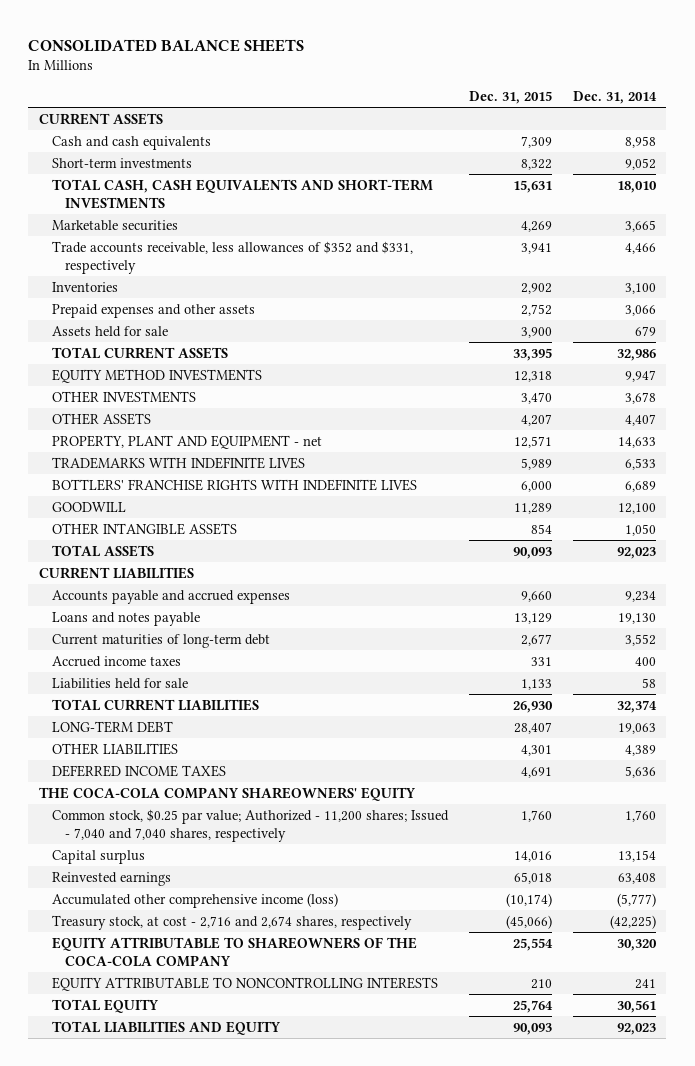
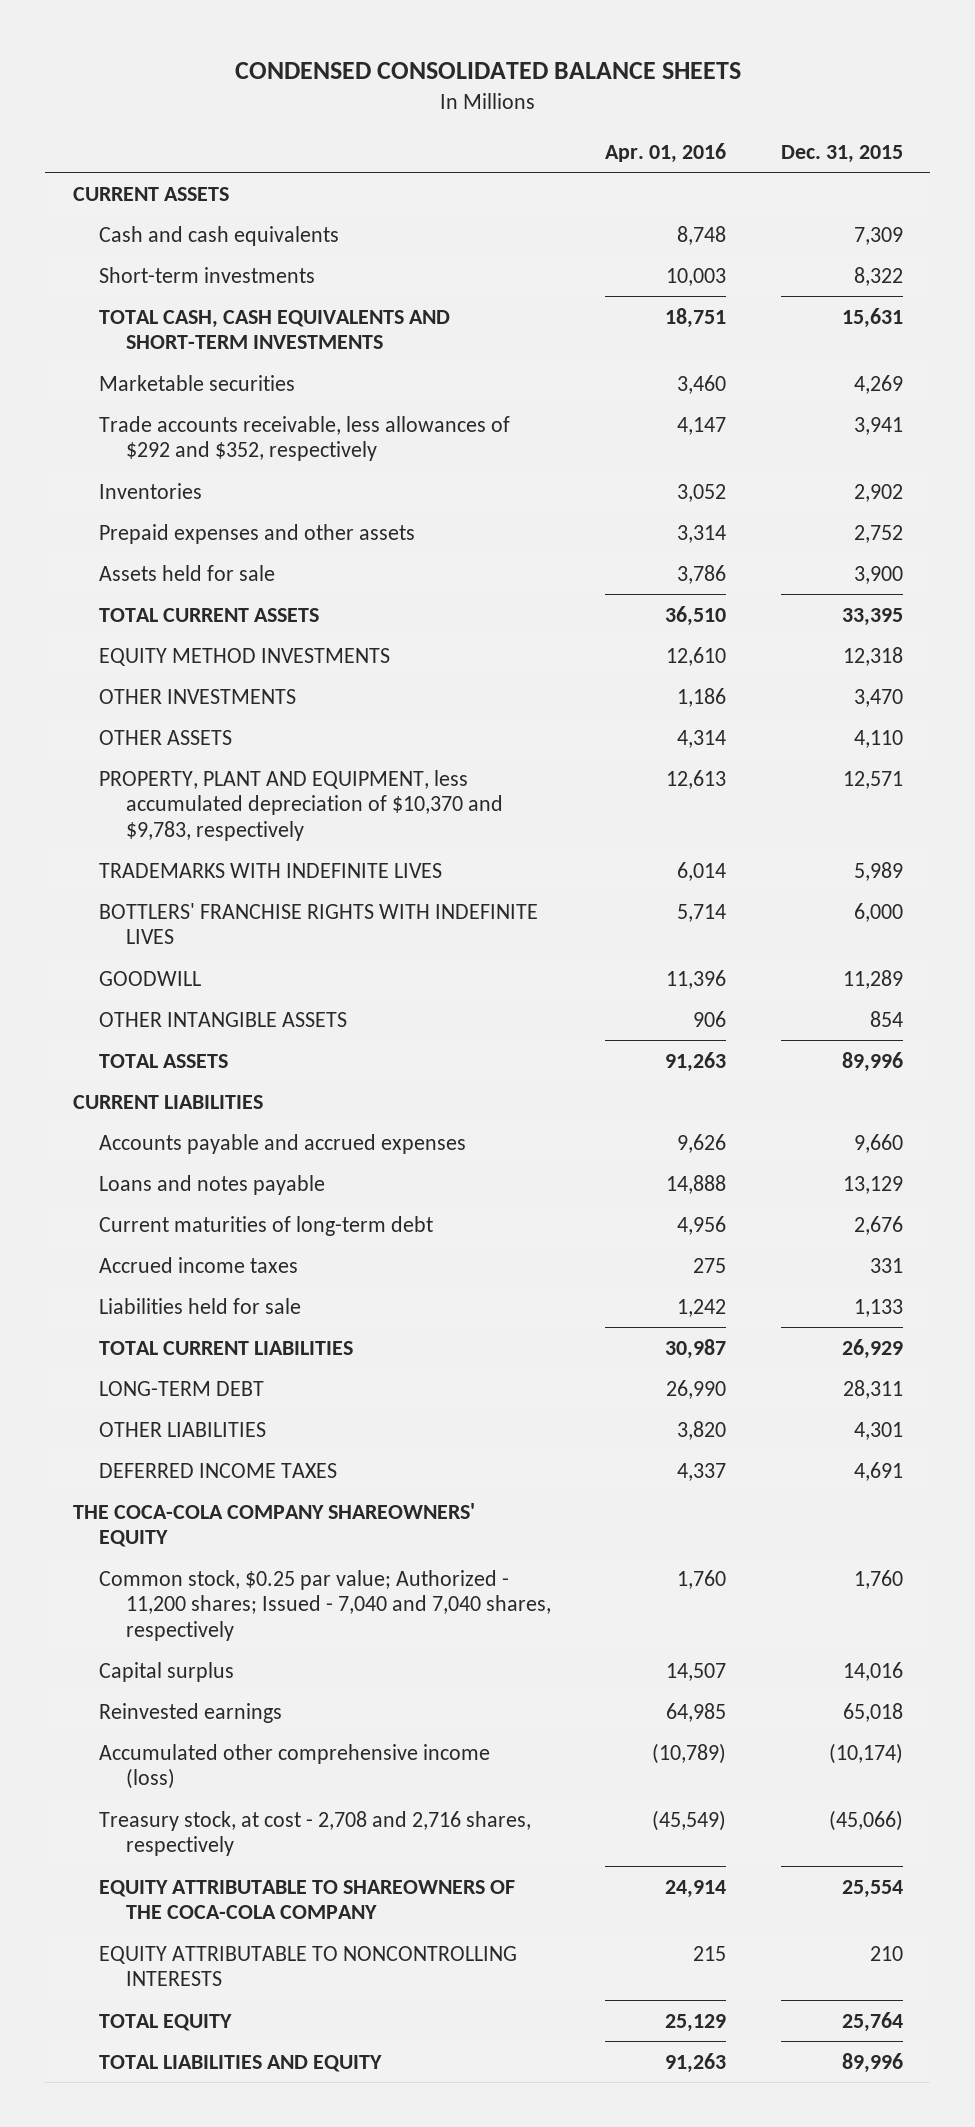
- CONSOLIDATED BALANCE SHEETS
+ CONDENSED CONSOLIDATED BALANCE SHEETS
- | Dec. 31, 2015 | Dec. 31, 2014
+ | Apr. 01, 2016 | Dec. 31, 2015
- Trade accounts receivable, less allowances of $352 and $331, respectively | 3,941 | 4,466
+ Trade accounts receivable, less allowances of $292 and $352, respectively | 4,147 | 3,941
- OTHER ASSETS | 4,207 | 4,407
- PROPERTY, PLANT AND EQUIPMENT - net | 12,571 | 14,633
+ OTHER ASSETS | 4,314 | 4,110
+ PROPERTY, PLANT AND EQUIPMENT, less accumulated depreciation of $10,370 and $9,783, respectively | 12,613 | 12,571
- TOTAL ASSETS | 90,093 | 92,023
+ TOTAL ASSETS | 91,263 | 89,996
- Current maturities of long-term debt | 2,677 | 3,552
+ Current maturities of long-term debt | 4,956 | 2,676
- TOTAL CURRENT LIABILITIES | 26,930 | 32,374
- LONG-TERM DEBT | 28,407 | 19,063
+ TOTAL CURRENT LIABILITIES | 30,987 | 26,929
+ LONG-TERM DEBT | 26,990 | 28,311
- Treasury stock, at cost - 2,716 and 2,674 shares, respectively | (45,066) | (42,225)
+ Treasury stock, at cost - 2,708 and 2,716 shares, respectively | (45,549) | (45,066)
- TOTAL LIABILITIES AND EQUITY | 90,093 | 92,023
+ TOTAL LIABILITIES AND EQUITY | 91,263 | 89,996

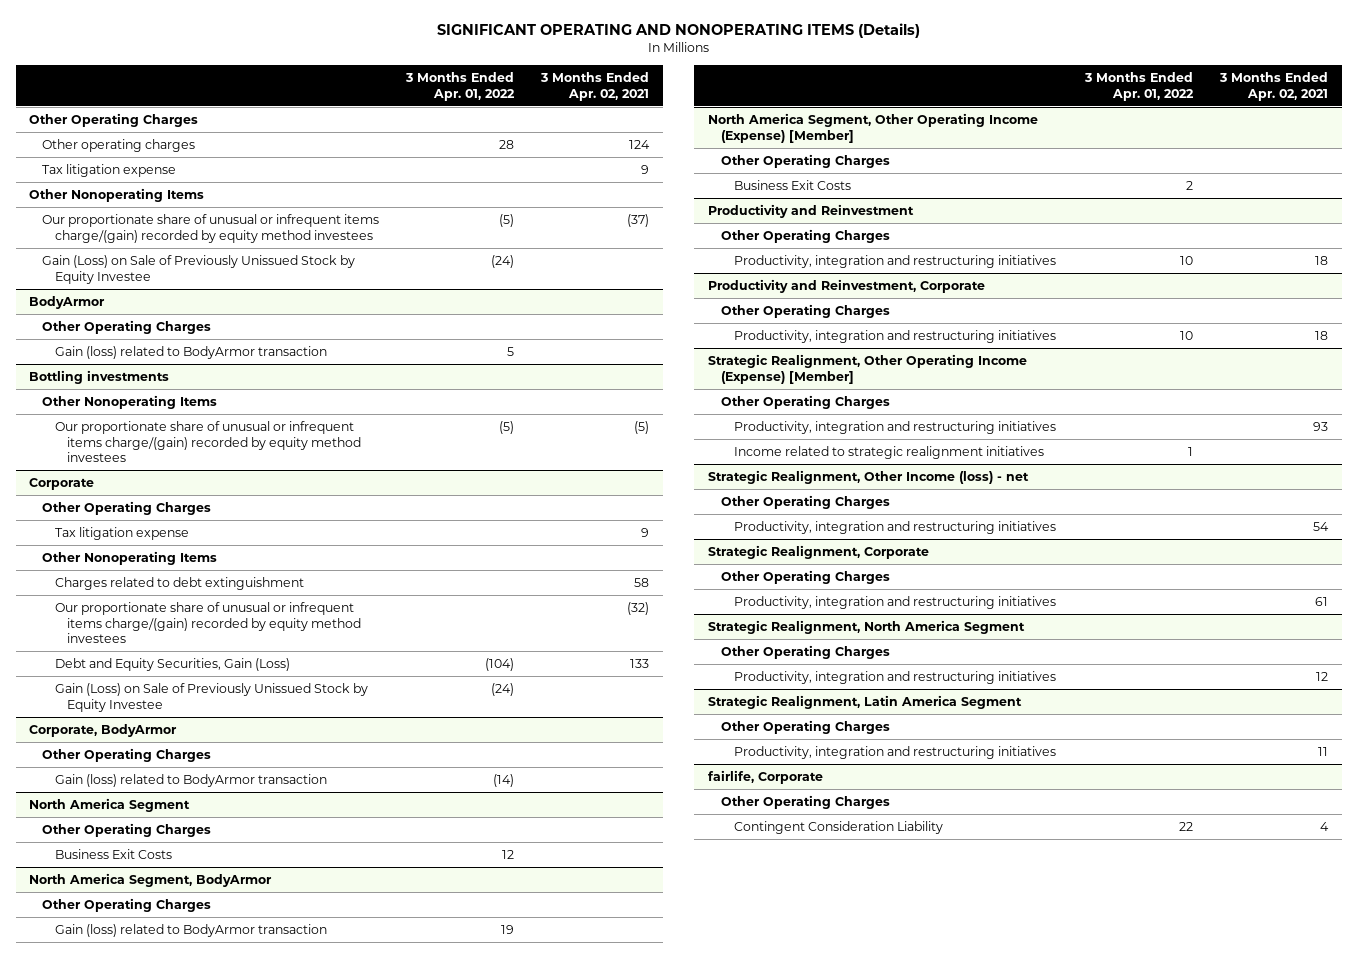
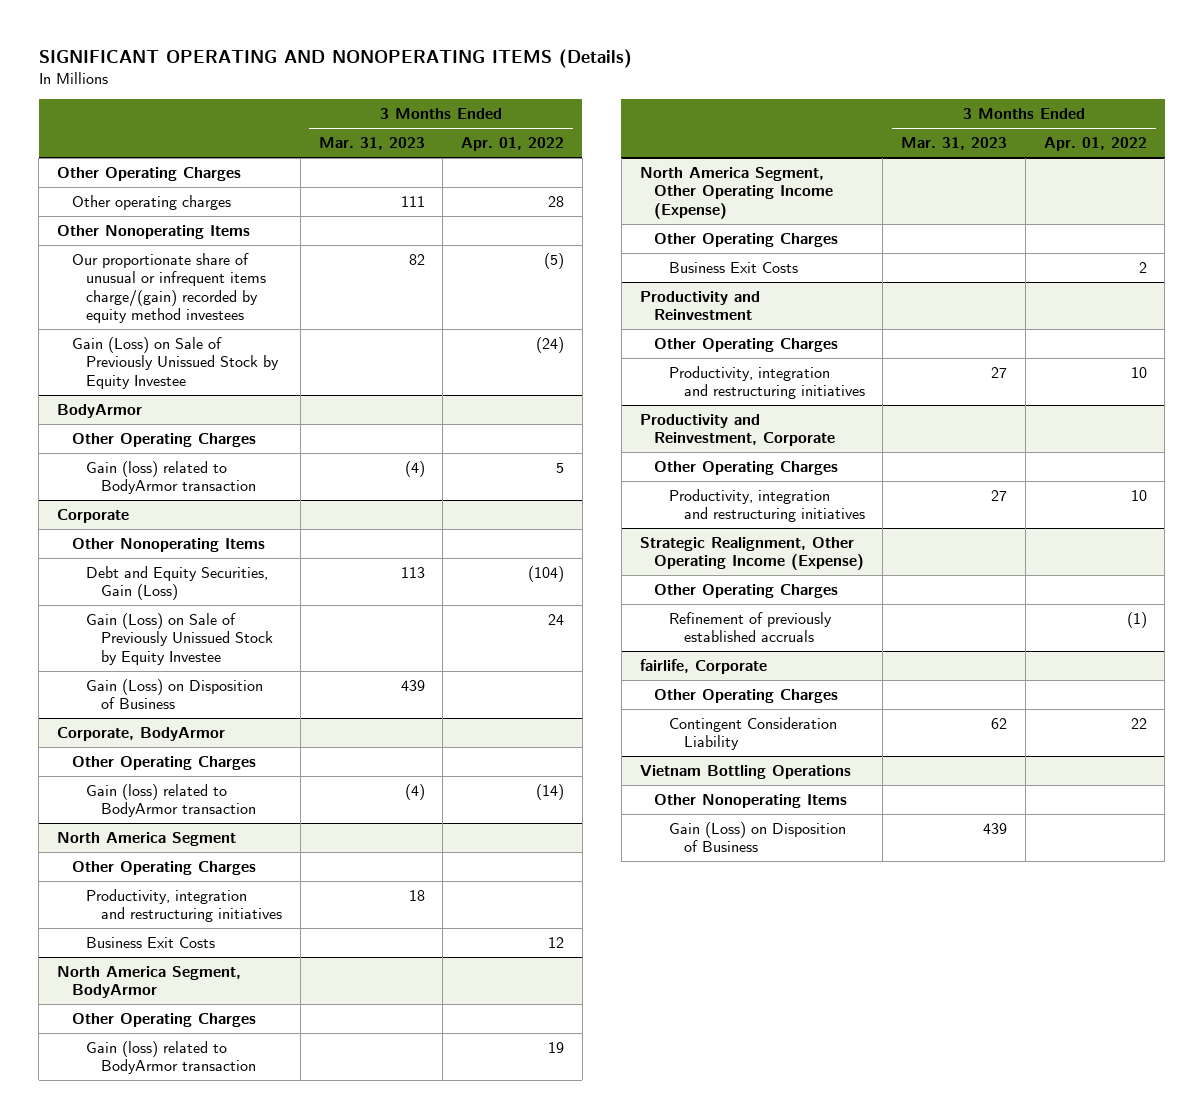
- | 3 Months Ended Apr. 01, 2022 | 3 Months Ended Apr. 02, 2021
+ | 3 Months Ended Mar. 31, 2023 | 3 Months Ended Apr. 01, 2022
- Tax litigation expense | | 9
- Bottling investments
- Other Nonoperating Items
- Our proportionate share of unusual or infrequent items charge/(gain) recorded by equity method investees | (5) | (5)
@ Corporate
- Other Operating Charges
- Tax litigation expense | | 9
- Charges related to debt extinguishment | | 58
- Our proportionate share of unusual or infrequent items charge/(gain) recorded by equity method investees | | (32)
- Gain (Loss) on Sale of Previously Unissued Stock by Equity Investee | (24) |
+ Gain (Loss) on Sale of Previously Unissued Stock by Equity Investee | | 24
+ Gain (Loss) on Disposition of Business | 439 |
@ North America Segment
+ Productivity, integration and restructuring initiatives | 18 |
- North America Segment, Other Operating Income (Expense) [Member]
+ North America Segment, Other Operating Income (Expense)
- Strategic Realignment, Other Operating Income (Expense) [Member]
- Other Operating Charges
- Productivity, integration and restructuring initiatives | | 93
- Income related to strategic realignment initiatives | 1 |
- Strategic Realignment, Other Income (loss) - net
- Other Operating Charges
- Productivity, integration and restructuring initiatives | | 54
- Strategic Realignment, Corporate
- Other Operating Charges
- Productivity, integration and restructuring initiatives | | 61
- Strategic Realignment, North America Segment
- Other Operating Charges
- Productivity, integration and restructuring initiatives | | 12
- Strategic Realignment, Latin America Segment
+ Strategic Realignment, Other Operating Income (Expense)
- Productivity, integration and restructuring initiatives | | 11
+ Refinement of previously established accruals | | (1)
+ Vietnam Bottling Operations
+ Other Nonoperating Items
+ Gain (Loss) on Disposition of Business | 439 |

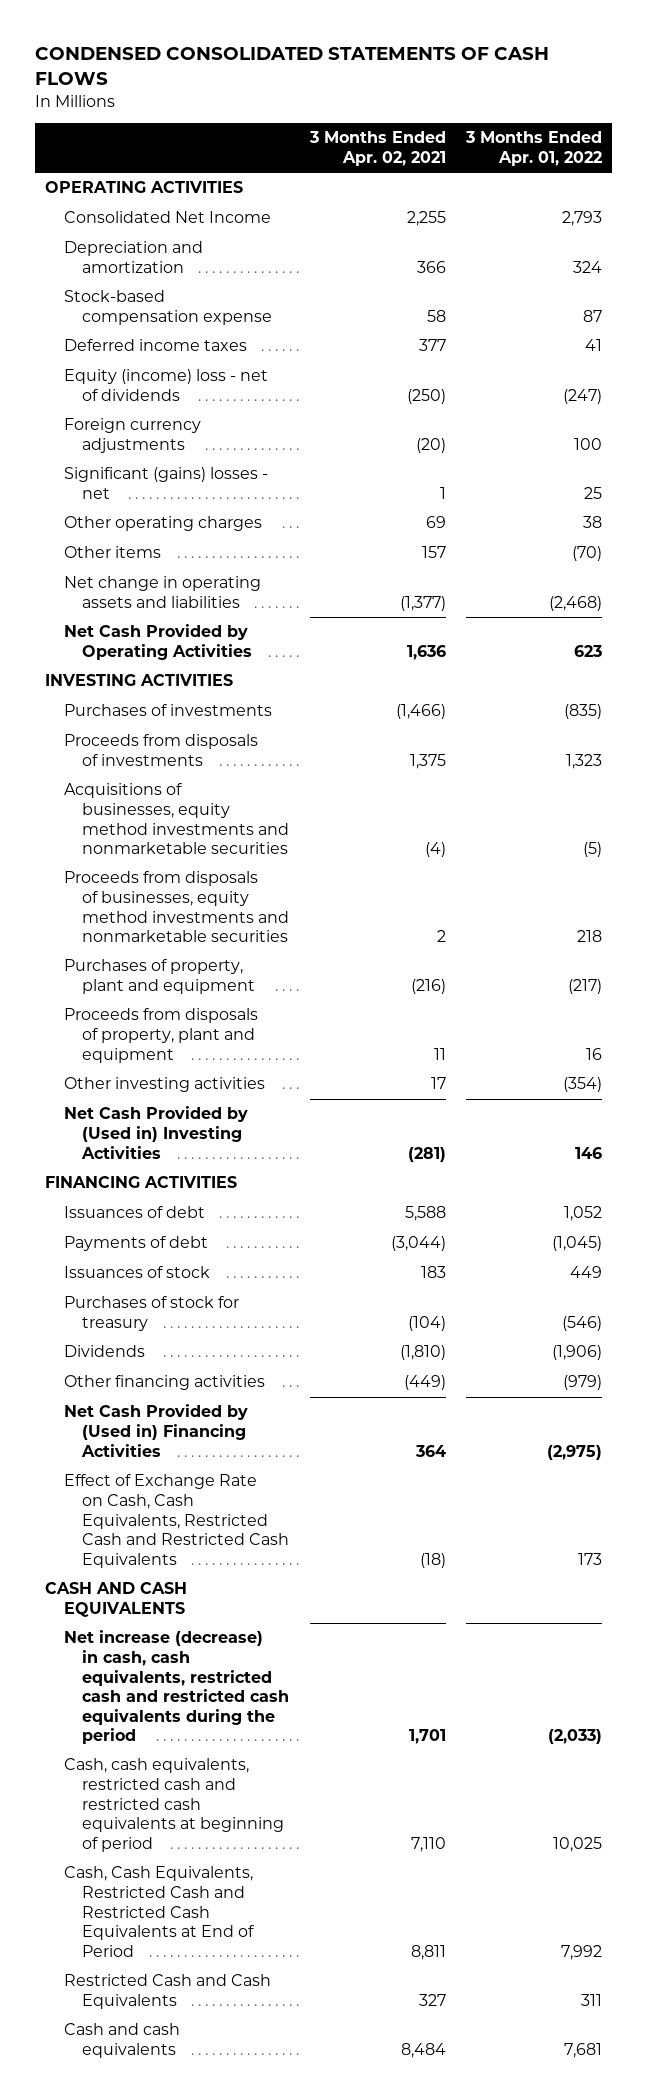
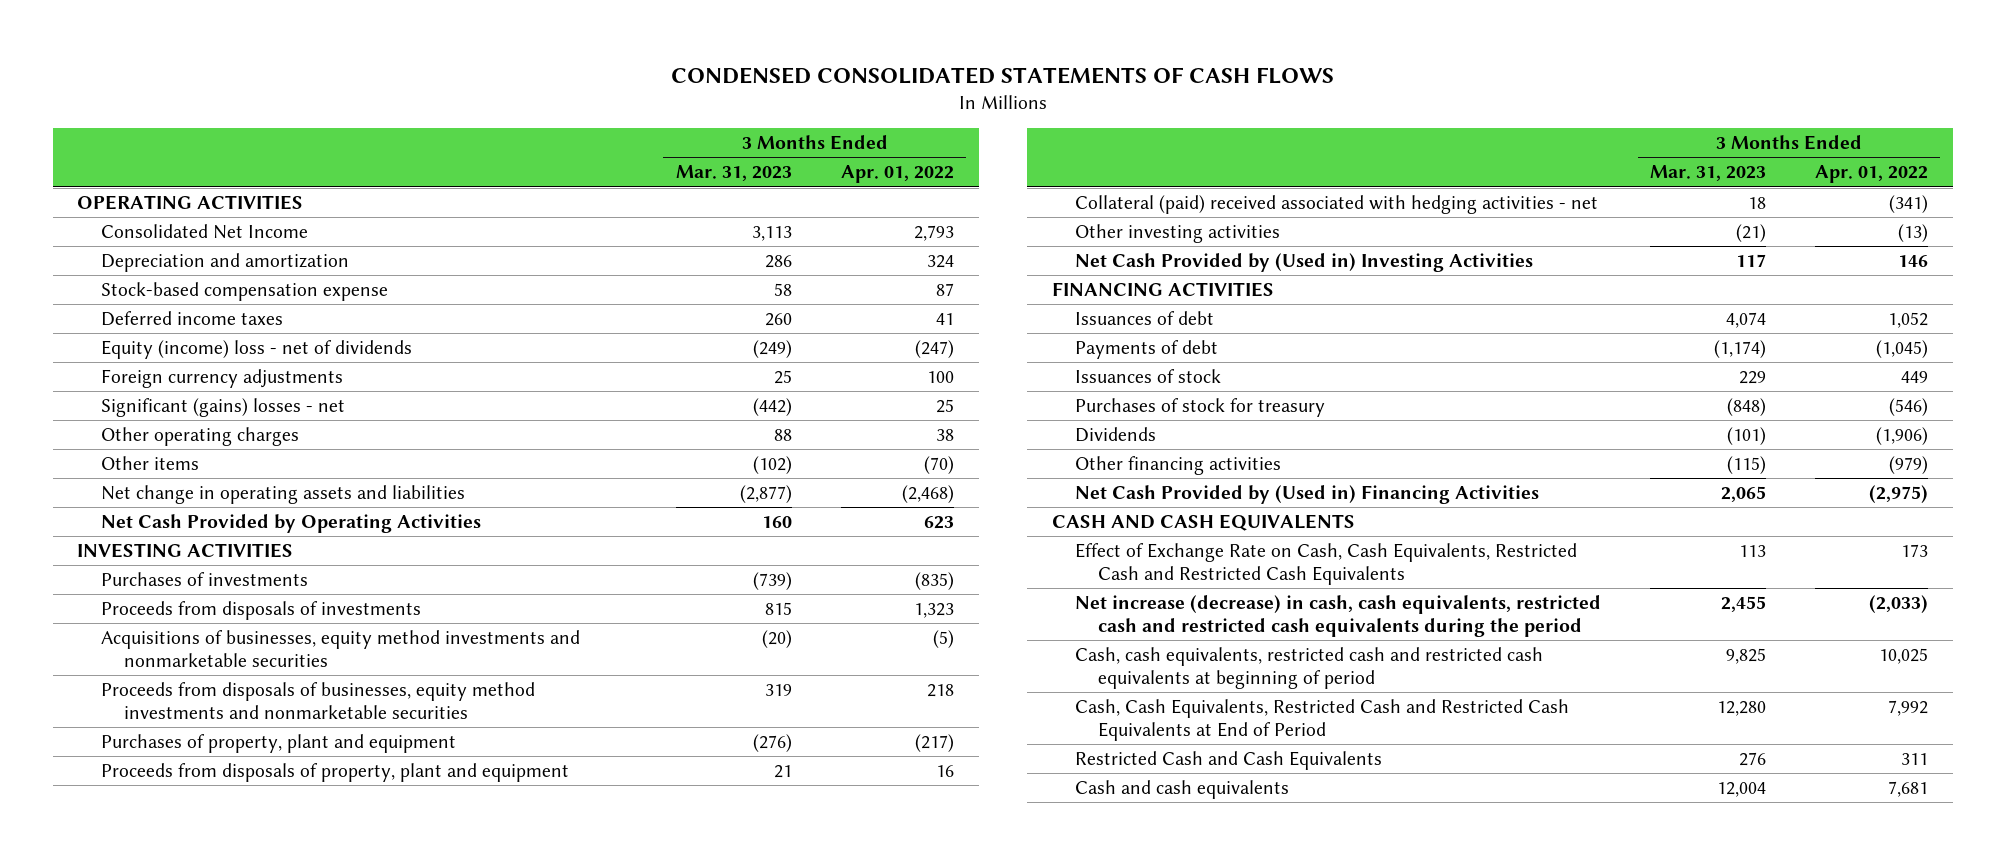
- | 3 Months Ended Apr. 02, 2021 | 3 Months Ended Apr. 01, 2022
+ | 3 Months Ended Mar. 31, 2023 | 3 Months Ended Apr. 01, 2022
- Other investing activities | 17 | (354)
+ Collateral (paid) received associated with hedging activities - net | 18 | (341)
+ Other investing activities | (21) | (13)
moved down: Effect of Exchange Rate on Cash, Cash Equivalents, Restricted Cash and Restricted Cash Equivalents | 113 | 173

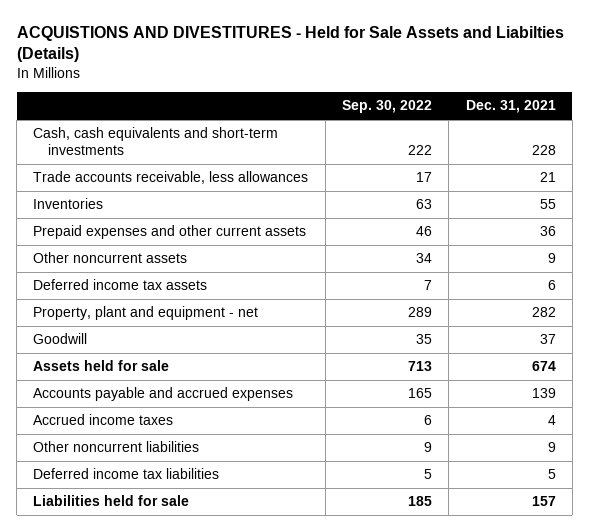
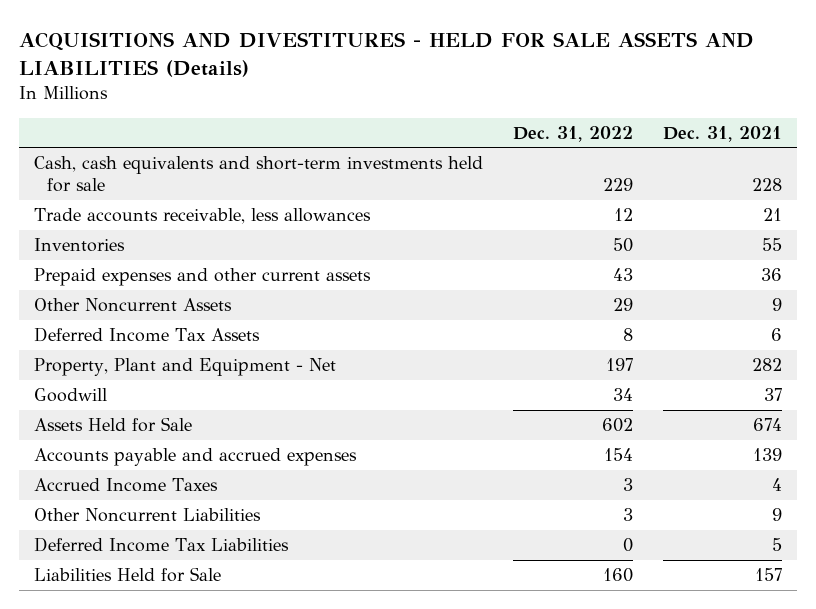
- ACQUISTIONS AND DIVESTITURES - Held for Sale Assets and Liabilties (Details)
+ ACQUISITIONS AND DIVESTITURES - HELD FOR SALE ASSETS AND LIABILITIES (Details)
- | Sep. 30, 2022 | Dec. 31, 2021
+ | Dec. 31, 2022 | Dec. 31, 2021
- Cash, cash equivalents and short-term investments | 222 | 228
+ Cash, cash equivalents and short-term investments held for sale | 229 | 228
- Other noncurrent assets | 34 | 9
- Deferred income tax assets | 7 | 6
- Property, plant and equipment - net | 289 | 282
+ Other Noncurrent Assets | 29 | 9
+ Deferred Income Tax Assets | 8 | 6
+ Property, Plant and Equipment - Net | 197 | 282
- Assets held for sale | 713 | 674
+ Assets Held for Sale | 602 | 674
- Accrued income taxes | 6 | 4
- Other noncurrent liabilities | 9 | 9
- Deferred income tax liabilities | 5 | 5
- Liabilities held for sale | 185 | 157
+ Accrued Income Taxes | 3 | 4
+ Other Noncurrent Liabilities | 3 | 9
+ Deferred Income Tax Liabilities | 0 | 5
+ Liabilities Held for Sale | 160 | 157

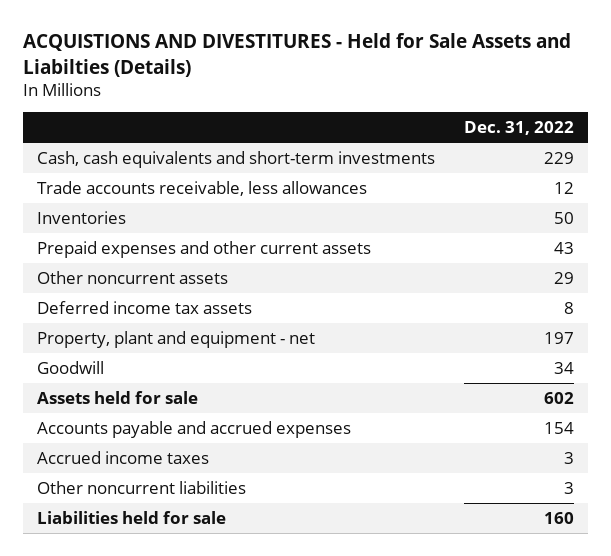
- ACQUISITIONS AND DIVESTITURES - HELD FOR SALE ASSETS AND LIABILITIES (Details)
+ ACQUISTIONS AND DIVESTITURES - Held for Sale Assets and Liabilties (Details)
- | Dec. 31, 2022 | Dec. 31, 2021
+ | Dec. 31, 2022
- Cash, cash equivalents and short-term investments held for sale | 229 | 228
+ Cash, cash equivalents and short-term investments | 229
- Other Noncurrent Assets | 29 | 9
- Deferred Income Tax Assets | 8 | 6
- Property, Plant and Equipment - Net | 197 | 282
+ Other noncurrent assets | 29
+ Deferred income tax assets | 8
+ Property, plant and equipment - net | 197
- Assets Held for Sale | 602 | 674
+ Assets held for sale | 602
- Accrued Income Taxes | 3 | 4
- Other Noncurrent Liabilities | 3 | 9
- Deferred Income Tax Liabilities | 0 | 5
- Liabilities Held for Sale | 160 | 157
+ Accrued income taxes | 3
+ Other noncurrent liabilities | 3
+ Liabilities held for sale | 160

